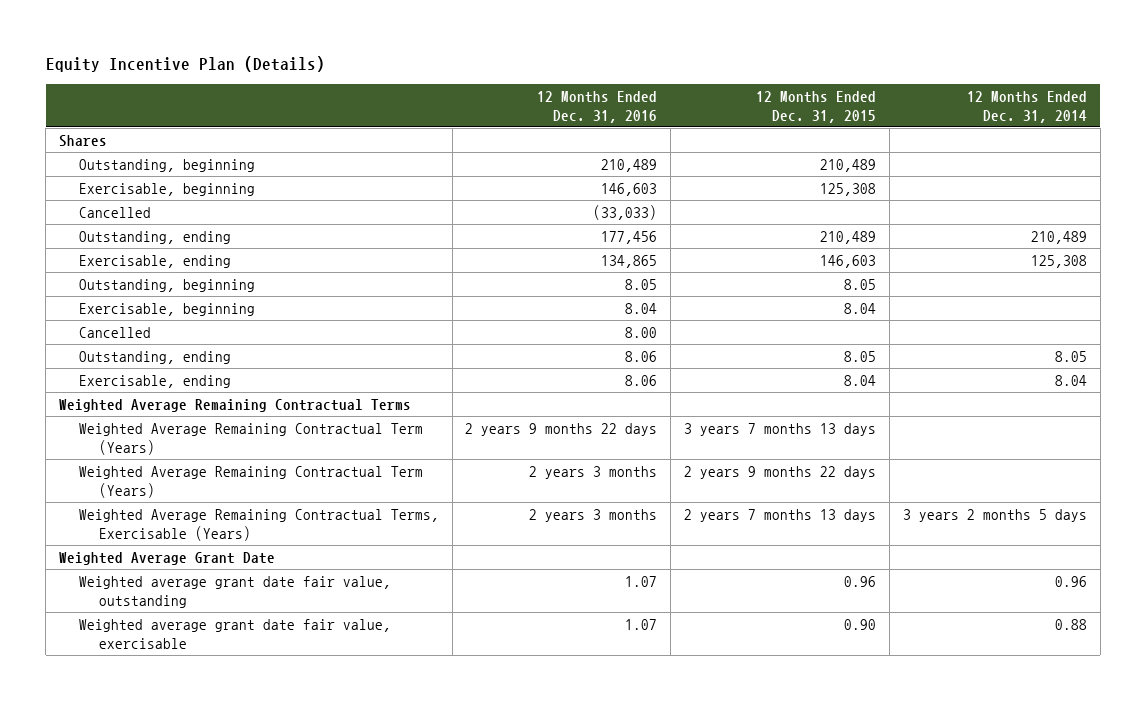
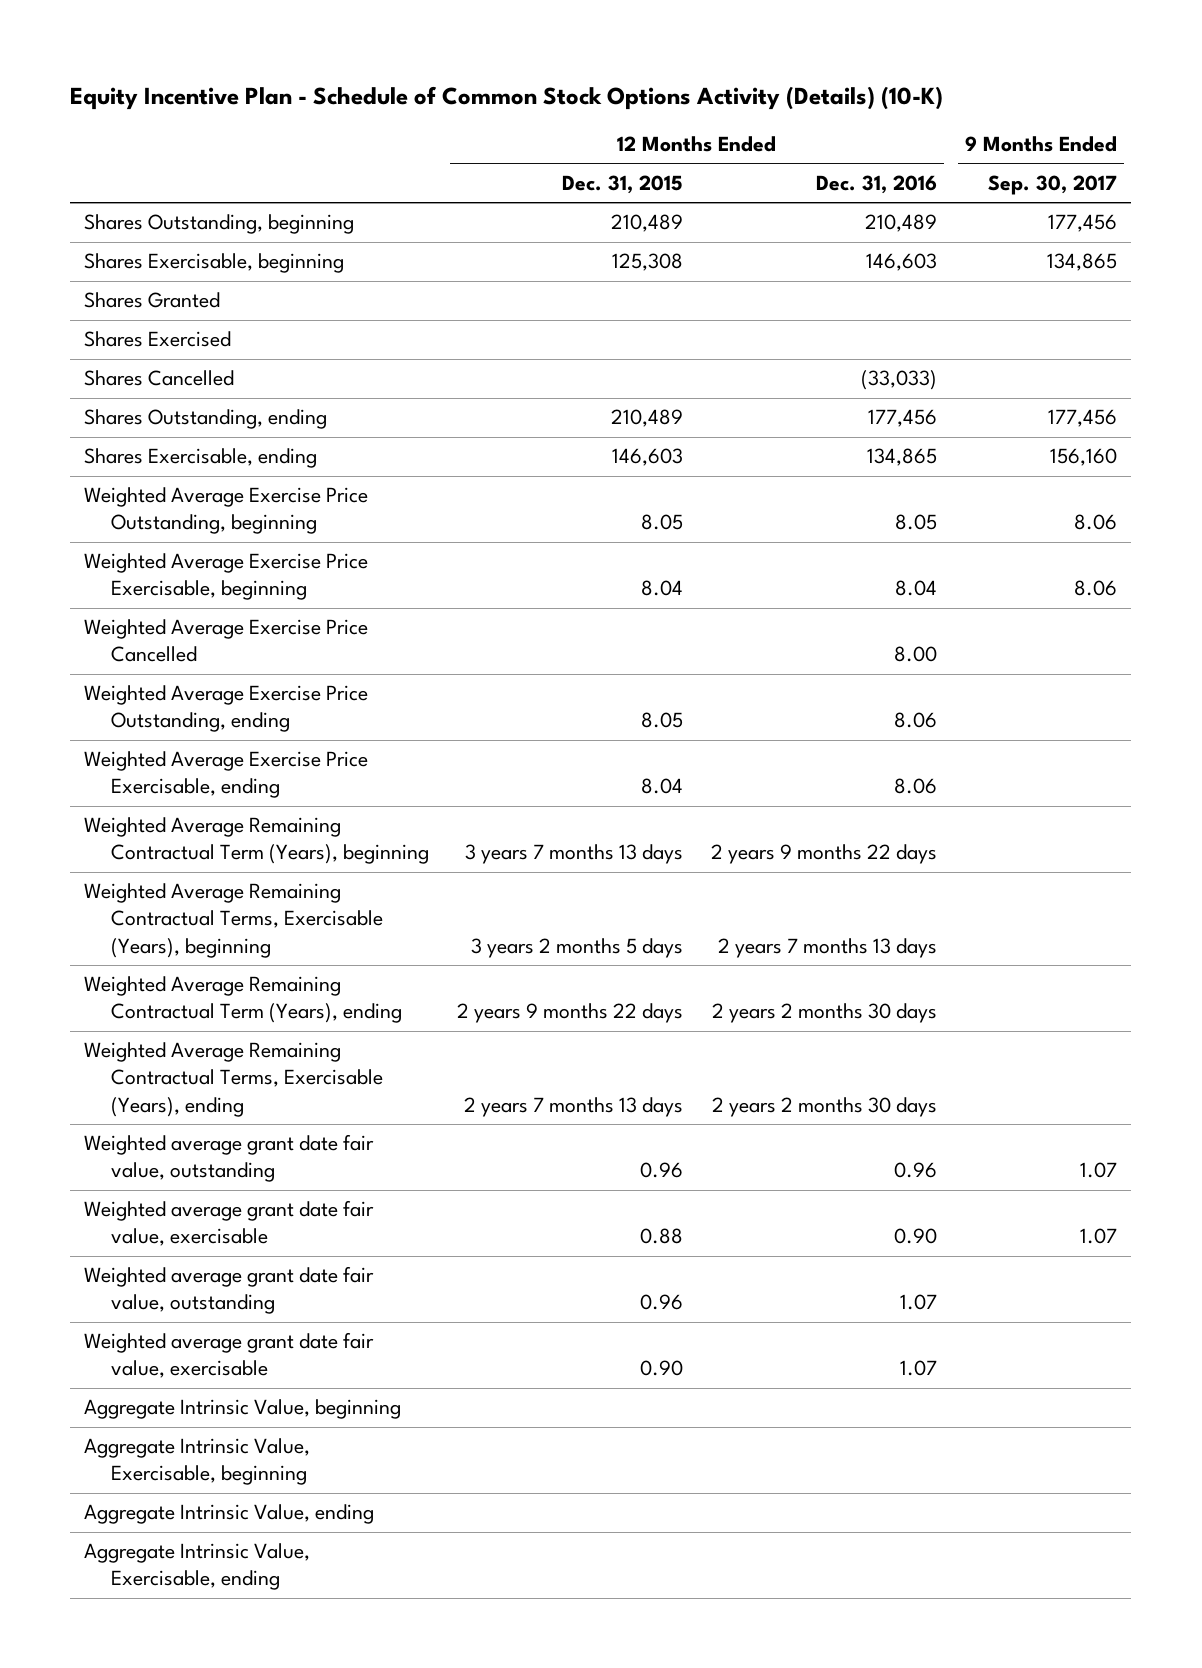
- Equity Incentive Plan (Details)
+ Equity Incentive Plan - Schedule of Common Stock Options Activity (Details) (10-K)
- | 12 Months Ended Dec. 31, 2016 | 12 Months Ended Dec. 31, 2015 | 12 Months Ended Dec. 31, 2014
+ | 12 Months Ended Dec. 31, 2015 | 12 Months Ended Dec. 31, 2016 | 9 Months Ended Sep. 30, 2017
- Shares
- Outstanding, beginning | 210,489 | 210,489 |
- Exercisable, beginning | 146,603 | 125,308 |
- Cancelled | (33,033) | |
- Outstanding, ending | 177,456 | 210,489 | 210,489
- Exercisable, ending | 134,865 | 146,603 | 125,308
- Outstanding, beginning | 8.05 | 8.05 |
- Exercisable, beginning | 8.04 | 8.04 |
- Cancelled | 8.00 | |
- Outstanding, ending | 8.06 | 8.05 | 8.05
- Exercisable, ending | 8.06 | 8.04 | 8.04
- Weighted Average Remaining Contractual Terms
- Weighted Average Remaining Contractual Term (Years) | 2 years 9 months 22 days | 3 years 7 months 13 days |
- Weighted Average Remaining Contractual Term (Years) | 2 years 3 months | 2 years 9 months 22 days |
- Weighted Average Remaining Contractual Terms, Exercisable (Years) | 2 years 3 months | 2 years 7 months 13 days | 3 years 2 months 5 days
- Weighted Average Grant Date
+ Shares Outstanding, beginning | 210,489 | 210,489 | 177,456
+ Shares Exercisable, beginning | 125,308 | 146,603 | 134,865
+ Shares Granted
+ Shares Exercised
+ Shares Cancelled | | (33,033) |
+ Shares Outstanding, ending | 210,489 | 177,456 | 177,456
+ Shares Exercisable, ending | 146,603 | 134,865 | 156,160
+ Weighted Average Exercise Price Outstanding, beginning | 8.05 | 8.05 | 8.06
+ Weighted Average Exercise Price Exercisable, beginning | 8.04 | 8.04 | 8.06
+ Weighted Average Exercise Price Cancelled | | 8.00 |
+ Weighted Average Exercise Price Outstanding, ending | 8.05 | 8.06 |
+ Weighted Average Exercise Price Exercisable, ending | 8.04 | 8.06 |
+ Weighted Average Remaining Contractual Term (Years), beginning | 3 years 7 months 13 days | 2 years 9 months 22 days |
+ Weighted Average Remaining Contractual Terms, Exercisable (Years), beginning | 3 years 2 months 5 days | 2 years 7 months 13 days |
+ Weighted Average Remaining Contractual Term (Years), ending | 2 years 9 months 22 days | 2 years 2 months 30 days |
+ Weighted Average Remaining Contractual Terms, Exercisable (Years), ending | 2 years 7 months 13 days | 2 years 2 months 30 days |
+ Weighted average grant date fair value, outstanding | 0.96 | 0.96 | 1.07
+ Weighted average grant date fair value, exercisable | 0.88 | 0.90 | 1.07
+ Aggregate Intrinsic Value, beginning
+ Aggregate Intrinsic Value, Exercisable, beginning
+ Aggregate Intrinsic Value, ending
+ Aggregate Intrinsic Value, Exercisable, ending

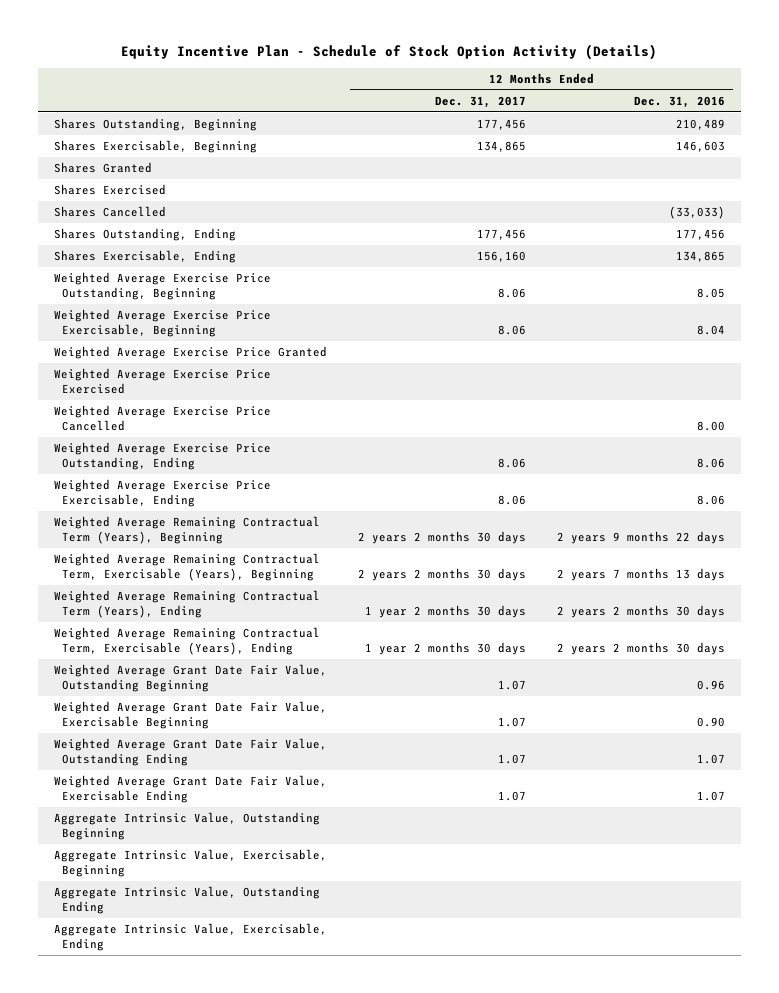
- Equity Incentive Plan - Schedule of Common Stock Options Activity (Details) (10-K)
+ Equity Incentive Plan - Schedule of Stock Option Activity (Details)
- | 12 Months Ended Dec. 31, 2015 | 12 Months Ended Dec. 31, 2016 | 9 Months Ended Sep. 30, 2017
+ | 12 Months Ended Dec. 31, 2017 | 12 Months Ended Dec. 31, 2016
- Shares Outstanding, beginning | 210,489 | 210,489 | 177,456
- Shares Exercisable, beginning | 125,308 | 146,603 | 134,865
+ Shares Outstanding, Beginning | 177,456 | 210,489
+ Shares Exercisable, Beginning | 134,865 | 146,603
- Shares Outstanding, ending | 210,489 | 177,456 | 177,456
- Shares Exercisable, ending | 146,603 | 134,865 | 156,160
- Weighted Average Exercise Price Outstanding, beginning | 8.05 | 8.05 | 8.06
- Weighted Average Exercise Price Exercisable, beginning | 8.04 | 8.04 | 8.06
+ Shares Outstanding, Ending | 177,456 | 177,456
+ Shares Exercisable, Ending | 156,160 | 134,865
+ Weighted Average Exercise Price Outstanding, Beginning | 8.06 | 8.05
+ Weighted Average Exercise Price Exercisable, Beginning | 8.06 | 8.04
+ Weighted Average Exercise Price Granted
+ Weighted Average Exercise Price Exercised
- Weighted Average Exercise Price Outstanding, ending | 8.05 | 8.06 |
- Weighted Average Exercise Price Exercisable, ending | 8.04 | 8.06 |
- Weighted Average Remaining Contractual Term (Years), beginning | 3 years 7 months 13 days | 2 years 9 months 22 days |
- Weighted Average Remaining Contractual Terms, Exercisable (Years), beginning | 3 years 2 months 5 days | 2 years 7 months 13 days |
- Weighted Average Remaining Contractual Term (Years), ending | 2 years 9 months 22 days | 2 years 2 months 30 days |
- Weighted Average Remaining Contractual Terms, Exercisable (Years), ending | 2 years 7 months 13 days | 2 years 2 months 30 days |
- Weighted average grant date fair value, outstanding | 0.96 | 0.96 | 1.07
- Weighted average grant date fair value, exercisable | 0.88 | 0.90 | 1.07
- Weighted average grant date fair value, outstanding | 0.96 | 1.07 |
- Weighted average grant date fair value, exercisable | 0.90 | 1.07 |
- Aggregate Intrinsic Value, beginning
- Aggregate Intrinsic Value, Exercisable, beginning
- Aggregate Intrinsic Value, ending
- Aggregate Intrinsic Value, Exercisable, ending
+ Weighted Average Exercise Price Outstanding, Ending | 8.06 | 8.06
+ Weighted Average Exercise Price Exercisable, Ending | 8.06 | 8.06
+ Weighted Average Remaining Contractual Term (Years), Beginning | 2 years 2 months 30 days | 2 years 9 months 22 days
+ Weighted Average Remaining Contractual Term, Exercisable (Years), Beginning | 2 years 2 months 30 days | 2 years 7 months 13 days
+ Weighted Average Remaining Contractual Term (Years), Ending | 1 year 2 months 30 days | 2 years 2 months 30 days
+ Weighted Average Remaining Contractual Term, Exercisable (Years), Ending | 1 year 2 months 30 days | 2 years 2 months 30 days
+ Weighted Average Grant Date Fair Value, Outstanding Beginning | 1.07 | 0.96
+ Weighted Average Grant Date Fair Value, Exercisable Beginning | 1.07 | 0.90
+ Weighted Average Grant Date Fair Value, Outstanding Ending | 1.07 | 1.07
+ Weighted Average Grant Date Fair Value, Exercisable Ending | 1.07 | 1.07
+ Aggregate Intrinsic Value, Outstanding Beginning
+ Aggregate Intrinsic Value, Exercisable, Beginning
+ Aggregate Intrinsic Value, Outstanding Ending
+ Aggregate Intrinsic Value, Exercisable, Ending

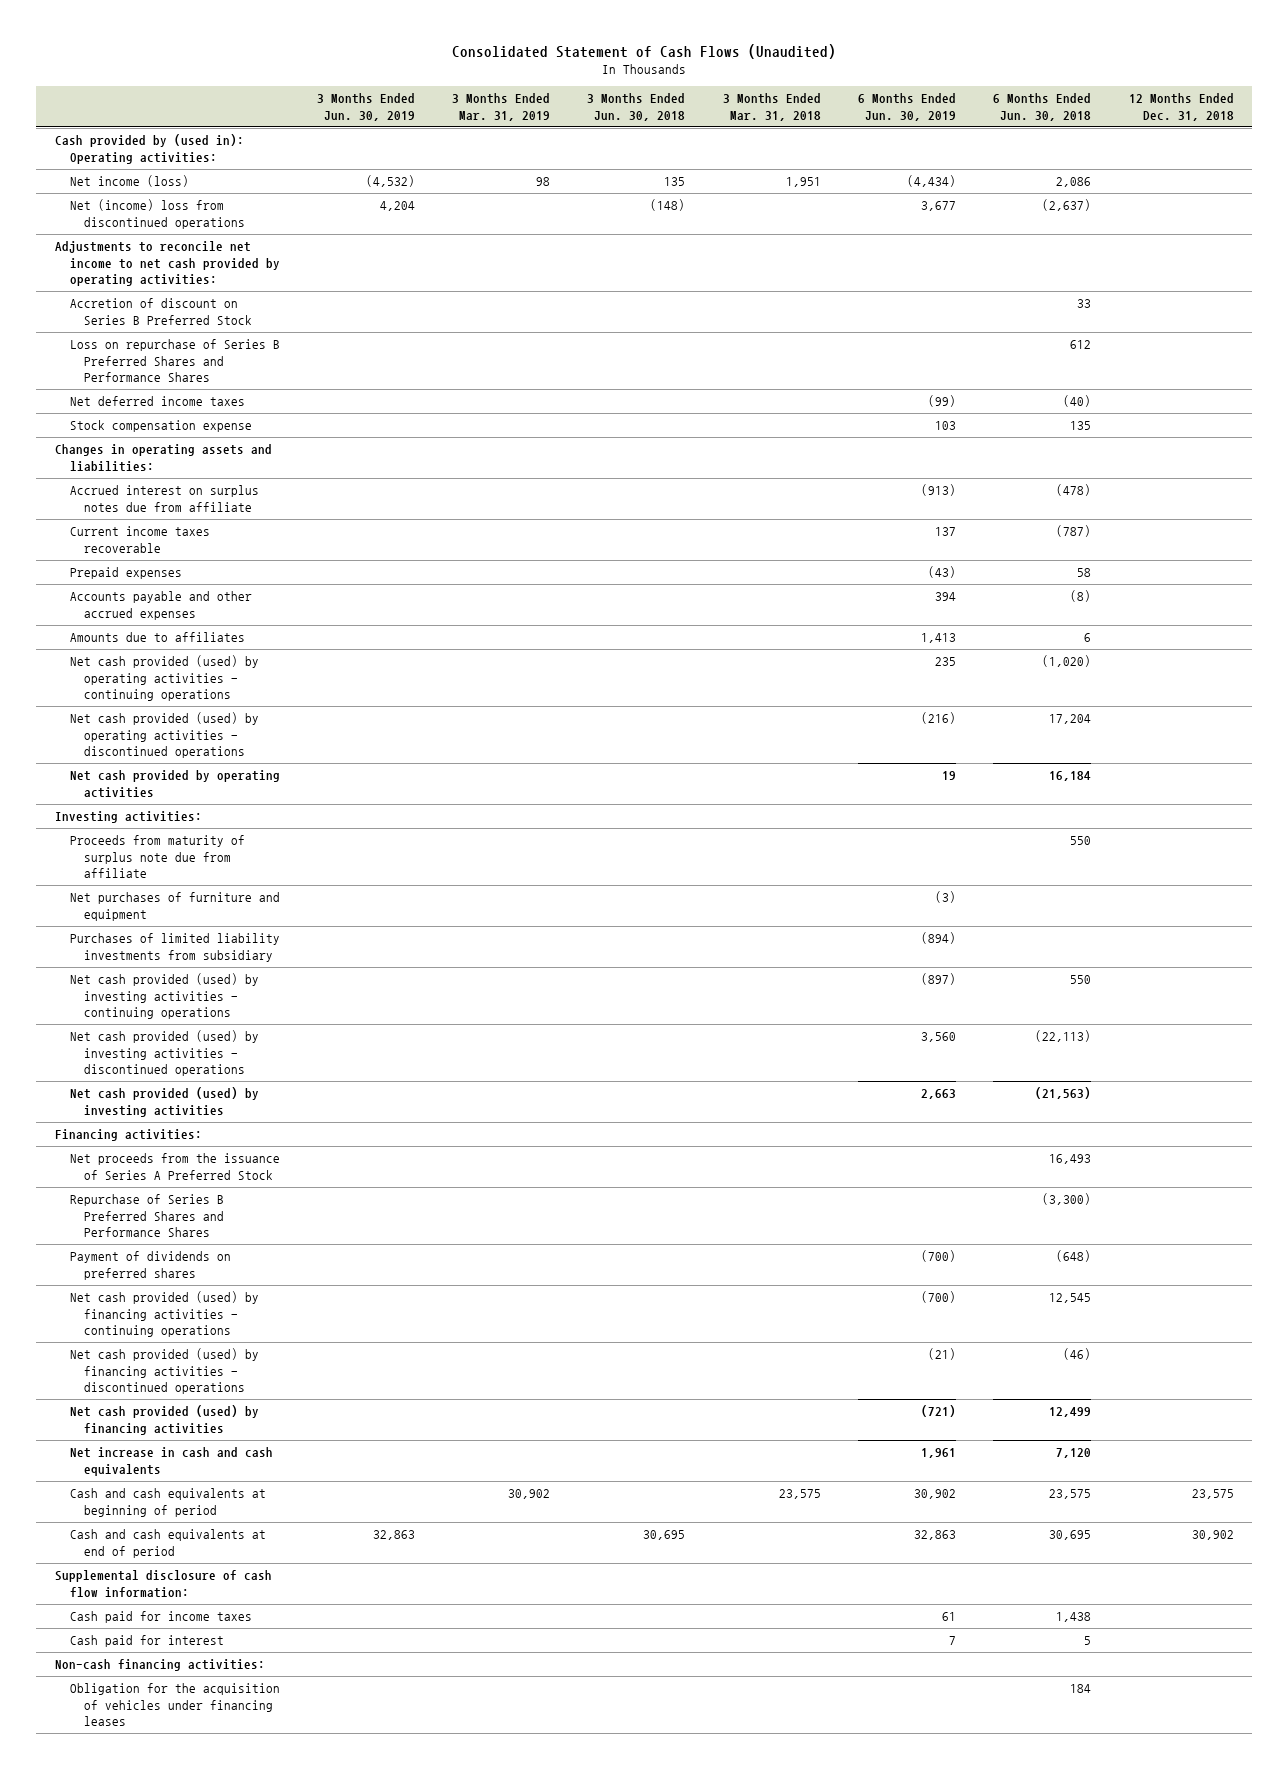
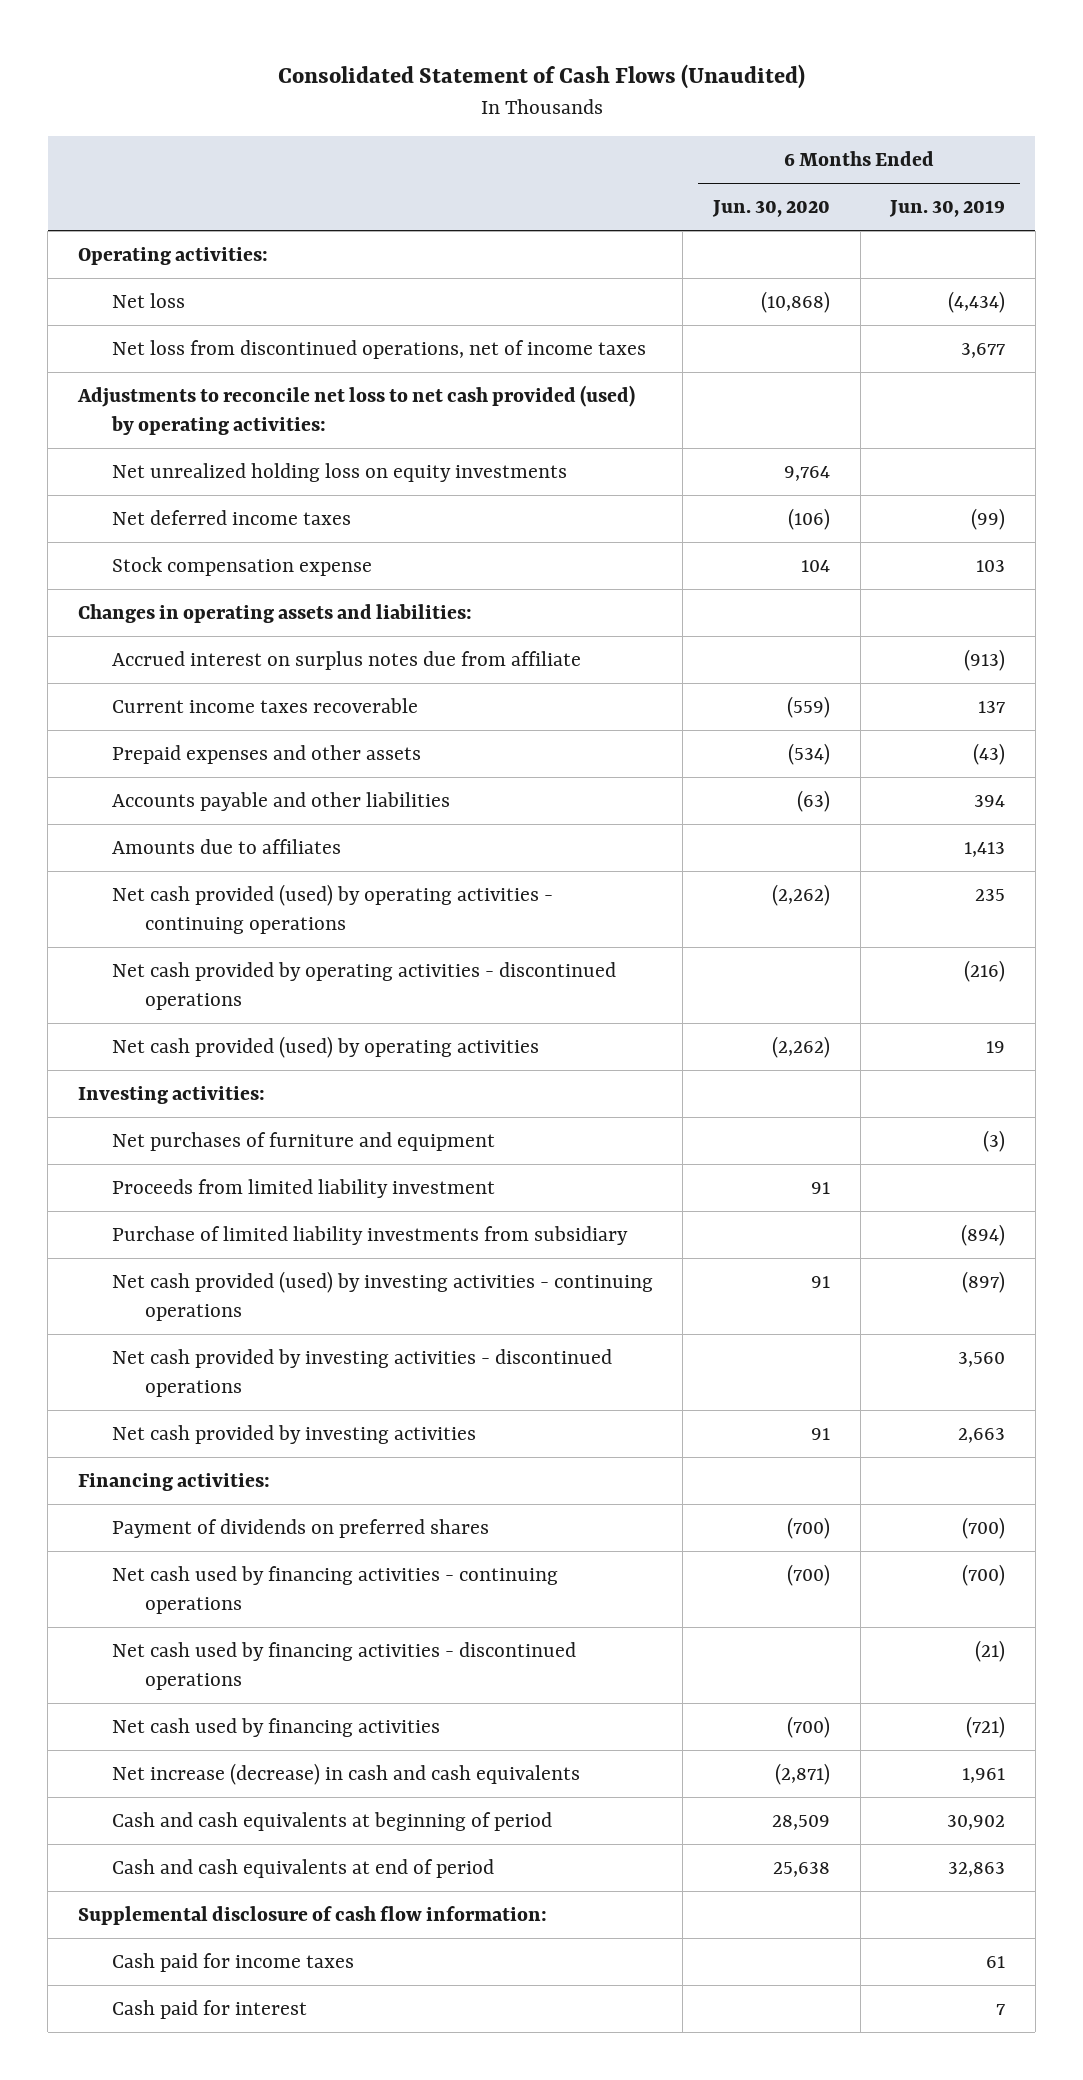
- | 3 Months Ended Jun. 30, 2019 | 3 Months Ended Mar. 31, 2019 | 3 Months Ended Jun. 30, 2018 | 3 Months Ended Mar. 31, 2018 | 6 Months Ended Jun. 30, 2019 | 6 Months Ended Jun. 30, 2018 | 12 Months Ended Dec. 31, 2018
+ | 6 Months Ended Jun. 30, 2020 | 6 Months Ended Jun. 30, 2019
- Cash provided by (used in): Operating activities:
- Net income (loss) | (4,532) | 98 | 135 | 1,951 | (4,434) | 2,086 |
- Net (income) loss from discontinued operations | 4,204 | | (148) | | 3,677 | (2,637) |
- Adjustments to reconcile net income to net cash provided by operating activities:
- Accretion of discount on Series B Preferred Stock | | | | | | 33 |
- Loss on repurchase of Series B Preferred Shares and Performance Shares | | | | | | 612 |
+ Operating activities:
+ Net loss | (10,868) | (4,434)
+ Net loss from discontinued operations, net of income taxes | | 3,677
+ Adjustments to reconcile net loss to net cash provided (used) by operating activities:
+ Net unrealized holding loss on equity investments | 9,764 |
- Prepaid expenses | | | | | (43) | 58 |
- Accounts payable and other accrued expenses | | | | | 394 | (8) |
+ Prepaid expenses and other assets | (534) | (43)
+ Accounts payable and other liabilities | (63) | 394
- Net cash provided (used) by operating activities - discontinued operations | | | | | (216) | 17,204 |
- Net cash provided by operating activities | | | | | 19 | 16,184 |
+ Net cash provided by operating activities - discontinued operations | | (216)
+ Net cash provided (used) by operating activities | (2,262) | 19
- Proceeds from maturity of surplus note due from affiliate | | | | | | 550 |
- Purchases of limited liability investments from subsidiary | | | | | (894) | |
+ Proceeds from limited liability investment | 91 |
+ Purchase of limited liability investments from subsidiary | | (894)
- Net cash provided (used) by investing activities - discontinued operations | | | | | 3,560 | (22,113) |
- Net cash provided (used) by investing activities | | | | | 2,663 | (21,563) |
+ Net cash provided by investing activities - discontinued operations | | 3,560
+ Net cash provided by investing activities | 91 | 2,663
- Net proceeds from the issuance of Series A Preferred Stock | | | | | | 16,493 |
- Repurchase of Series B Preferred Shares and Performance Shares | | | | | | (3,300) |
- Net cash provided (used) by financing activities - continuing operations | | | | | (700) | 12,545 |
- Net cash provided (used) by financing activities - discontinued operations | | | | | (21) | (46) |
- Net cash provided (used) by financing activities | | | | | (721) | 12,499 |
- Net increase in cash and cash equivalents | | | | | 1,961 | 7,120 |
+ Net cash used by financing activities - continuing operations | (700) | (700)
+ Net cash used by financing activities - discontinued operations | | (21)
+ Net cash used by financing activities | (700) | (721)
+ Net increase (decrease) in cash and cash equivalents | (2,871) | 1,961
- Non-cash financing activities:
- Obligation for the acquisition of vehicles under financing leases | | | | | | 184 |

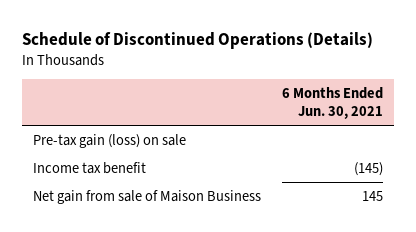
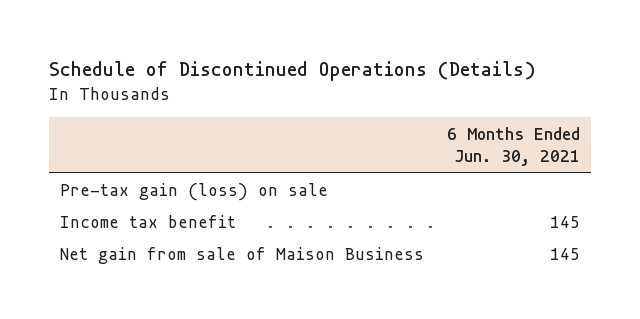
- Income tax benefit | (145)
+ Income tax benefit | 145

